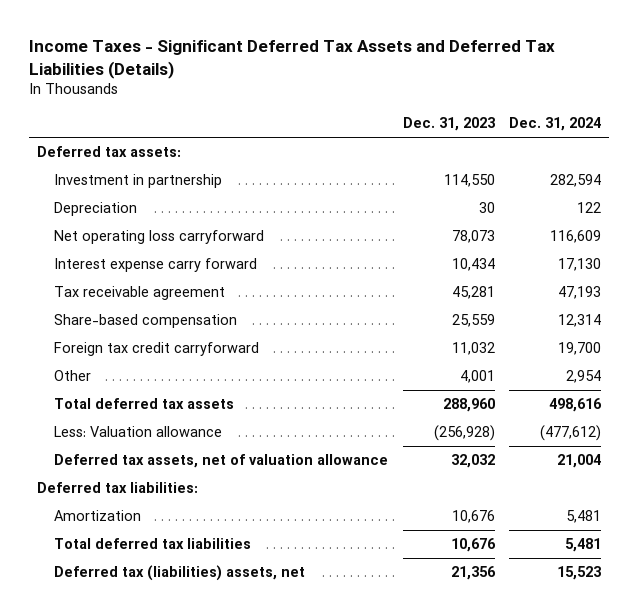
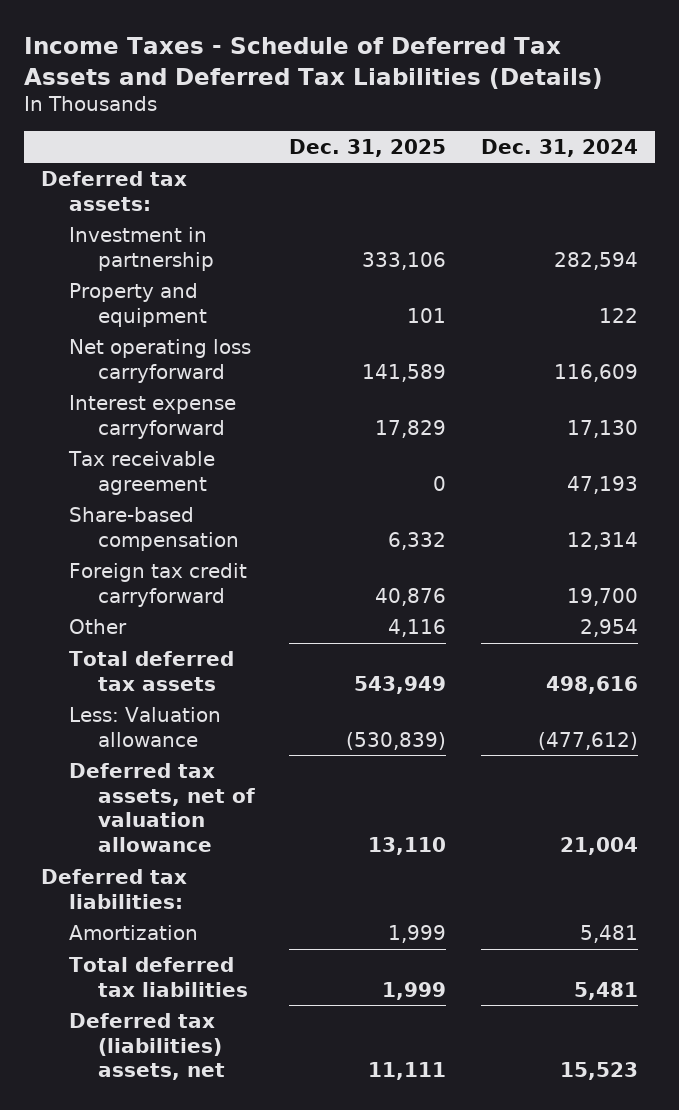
- Income Taxes - Significant Deferred Tax Assets and Deferred Tax Liabilities (Details)
+ Income Taxes - Schedule of Deferred Tax Assets and Deferred Tax Liabilities (Details)
- | Dec. 31, 2023 | Dec. 31, 2024
+ | Dec. 31, 2025 | Dec. 31, 2024
- Depreciation | 30 | 122
+ Property and equipment | 101 | 122
- Interest expense carry forward | 10,434 | 17,130
+ Interest expense carryforward | 17,829 | 17,130

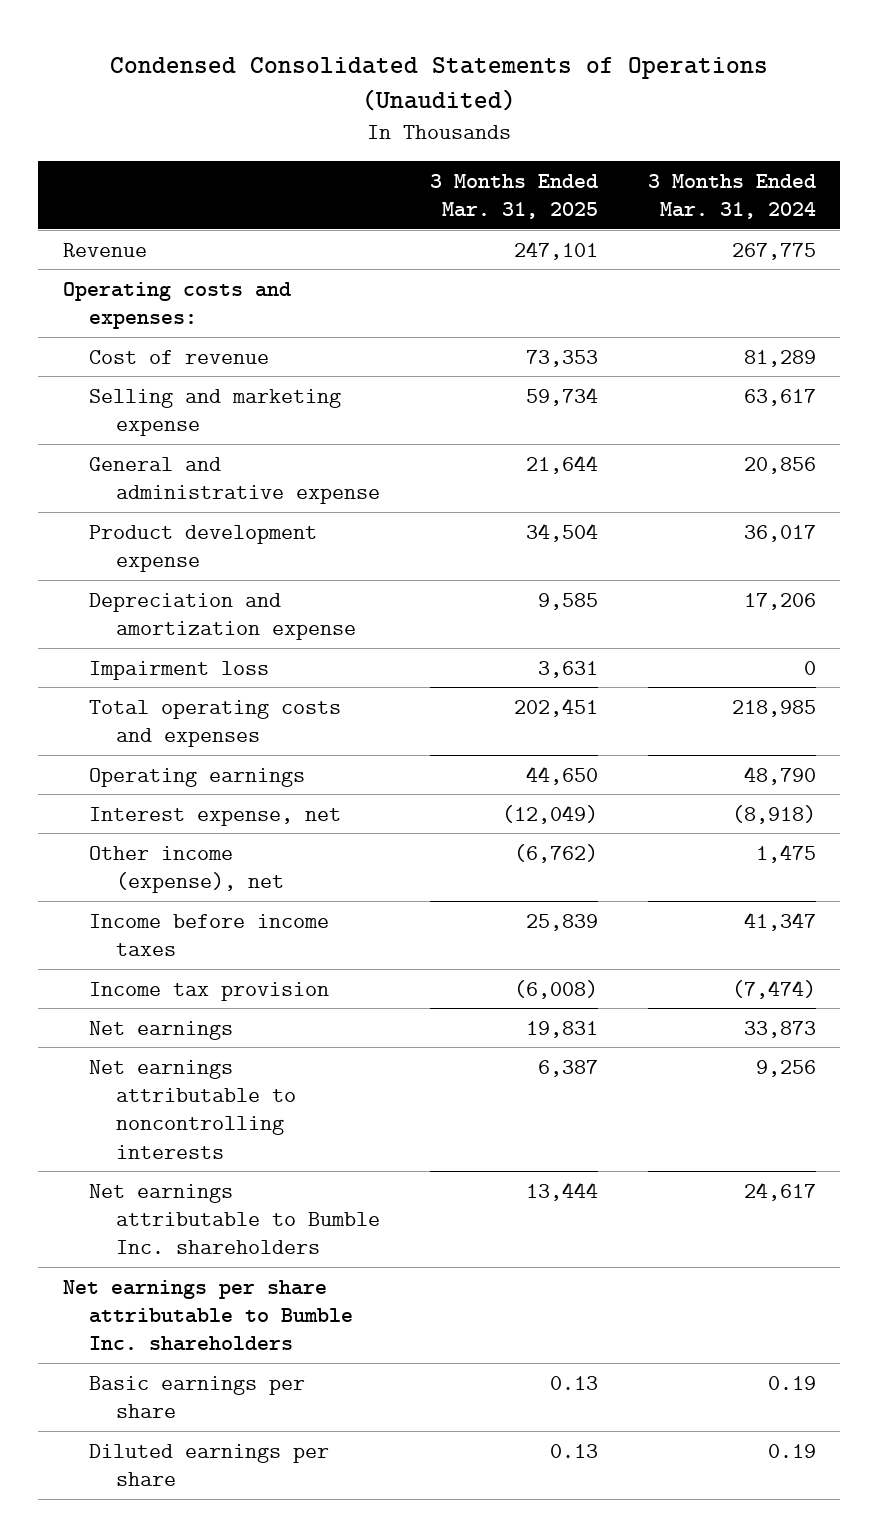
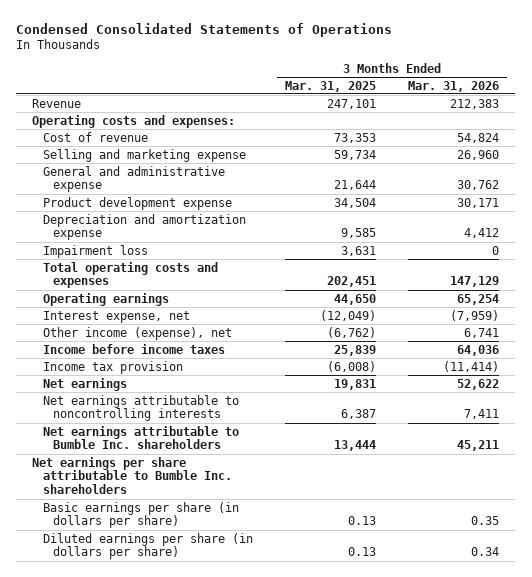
- Condensed Consolidated Statements of Operations (Unaudited)
+ Condensed Consolidated Statements of Operations
- | 3 Months Ended Mar. 31, 2025 | 3 Months Ended Mar. 31, 2024
+ | 3 Months Ended Mar. 31, 2025 | 3 Months Ended Mar. 31, 2026
- Basic earnings per share | 0.13 | 0.19
- Diluted earnings per share | 0.13 | 0.19
+ Basic earnings per share (in dollars per share) | 0.13 | 0.35
+ Diluted earnings per share (in dollars per share) | 0.13 | 0.34

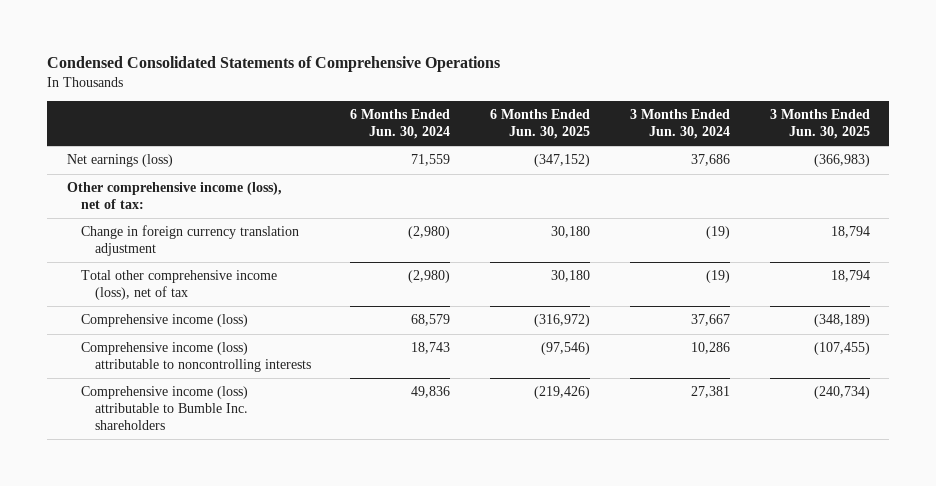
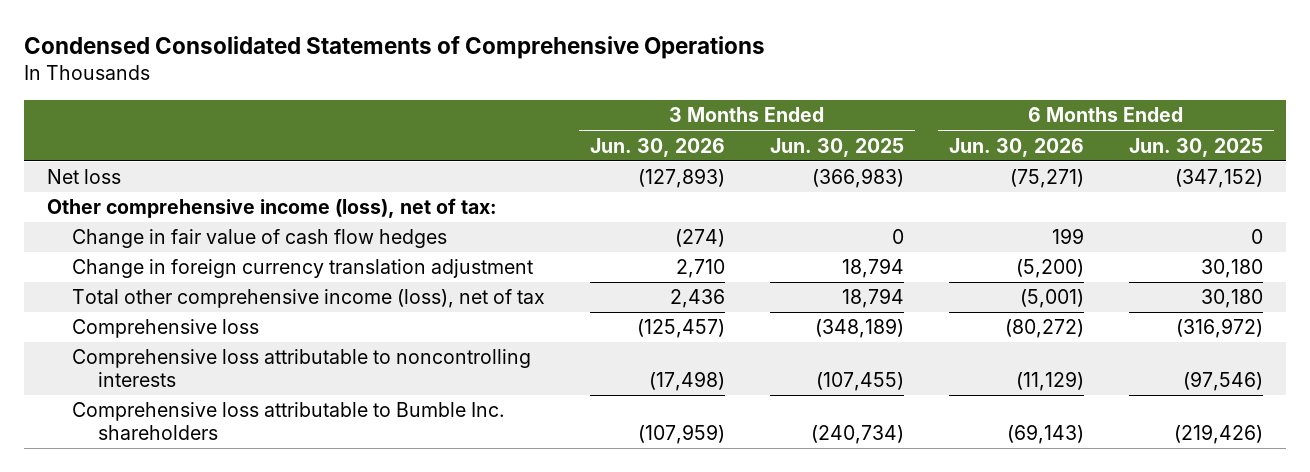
- | 6 Months Ended Jun. 30, 2024 | 6 Months Ended Jun. 30, 2025 | 3 Months Ended Jun. 30, 2024 | 3 Months Ended Jun. 30, 2025
+ | 3 Months Ended Jun. 30, 2026 | 3 Months Ended Jun. 30, 2025 | 6 Months Ended Jun. 30, 2026 | 6 Months Ended Jun. 30, 2025
- Net earnings (loss) | 71,559 | (347,152) | 37,686 | (366,983)
+ Net loss | (127,893) | (366,983) | (75,271) | (347,152)
+ Change in fair value of cash flow hedges | (274) | 0 | 199 | 0
- Comprehensive income (loss) | 68,579 | (316,972) | 37,667 | (348,189)
- Comprehensive income (loss) attributable to noncontrolling interests | 18,743 | (97,546) | 10,286 | (107,455)
- Comprehensive income (loss) attributable to Bumble Inc. shareholders | 49,836 | (219,426) | 27,381 | (240,734)
+ Comprehensive loss | (125,457) | (348,189) | (80,272) | (316,972)
+ Comprehensive loss attributable to noncontrolling interests | (17,498) | (107,455) | (11,129) | (97,546)
+ Comprehensive loss attributable to Bumble Inc. shareholders | (107,959) | (240,734) | (69,143) | (219,426)

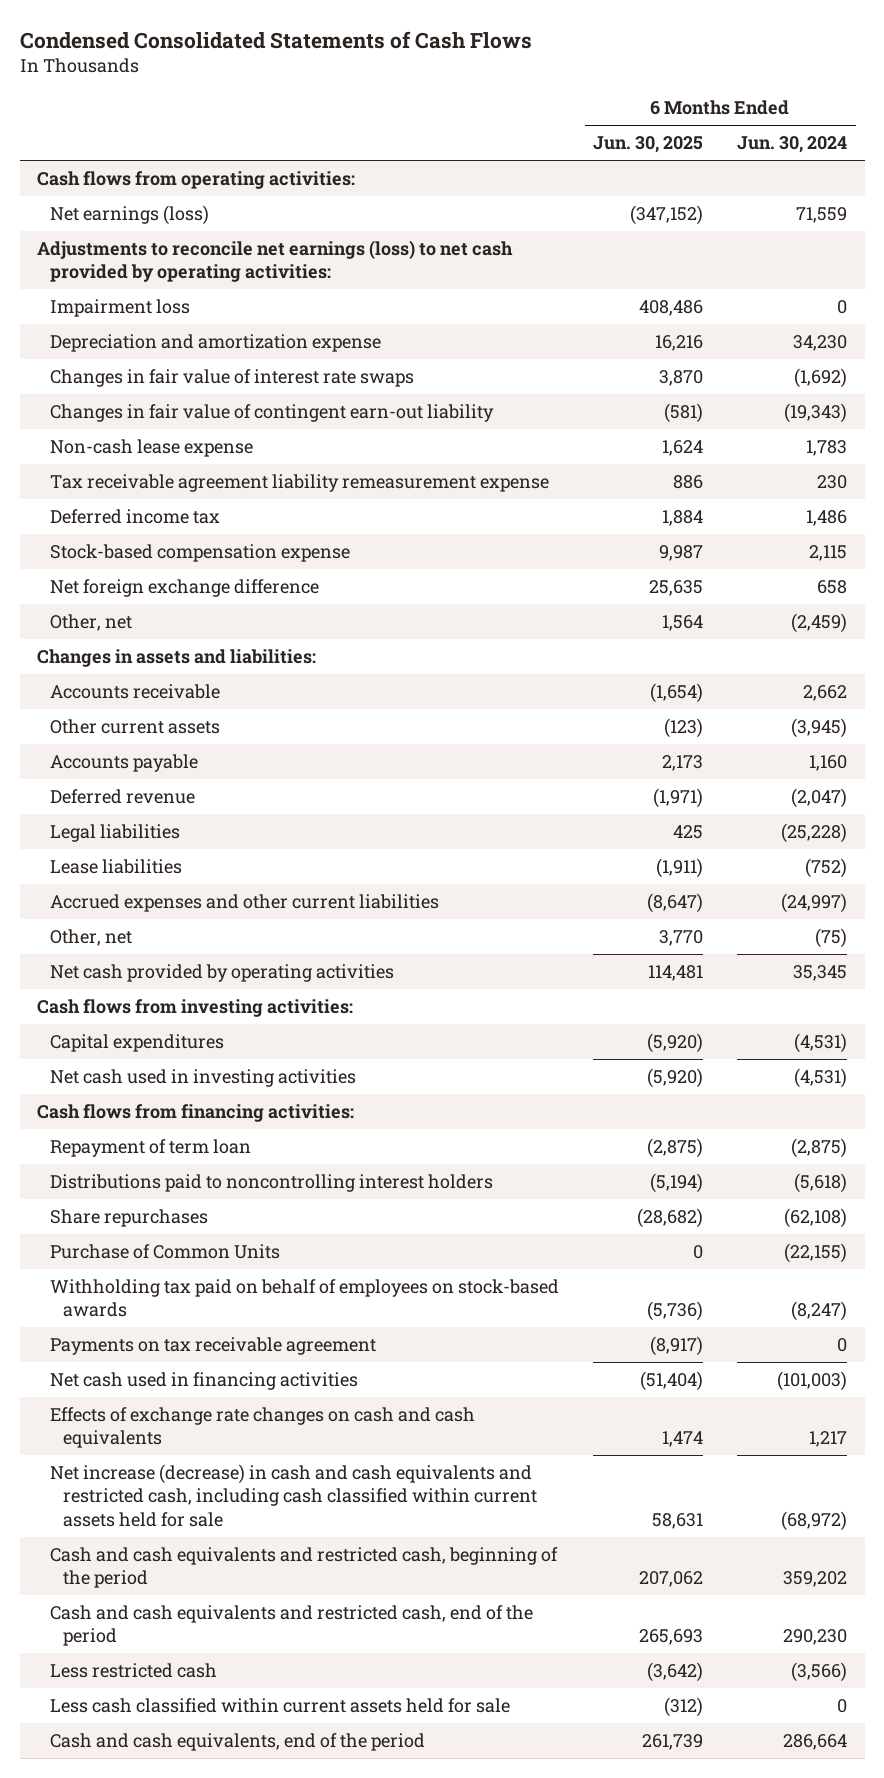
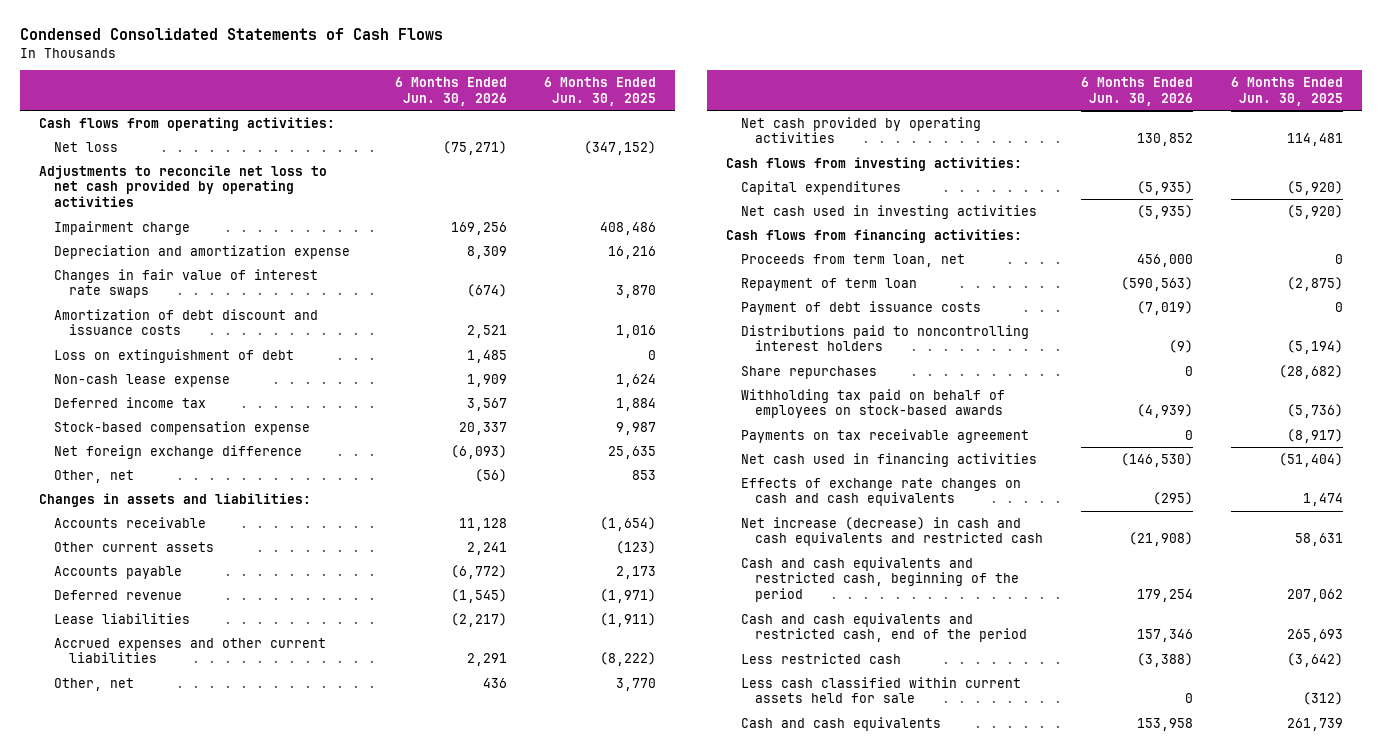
- | 6 Months Ended Jun. 30, 2025 | 6 Months Ended Jun. 30, 2024
+ | 6 Months Ended Jun. 30, 2026 | 6 Months Ended Jun. 30, 2025
- Net earnings (loss) | (347,152) | 71,559
- Adjustments to reconcile net earnings (loss) to net cash provided by operating activities:
- Impairment loss | 408,486 | 0
+ Net loss | (75,271) | (347,152)
+ Adjustments to reconcile net loss to net cash provided by operating activities
+ Impairment charge | 169,256 | 408,486
- Changes in fair value of contingent earn-out liability | (581) | (19,343)
+ Amortization of debt discount and issuance costs | 2,521 | 1,016
+ Loss on extinguishment of debt | 1,485 | 0
- Tax receivable agreement liability remeasurement expense | 886 | 230
- Other, net | 1,564 | (2,459)
+ Other, net | (56) | 853
- Legal liabilities | 425 | (25,228)
- Accrued expenses and other current liabilities | (8,647) | (24,997)
+ Accrued expenses and other current liabilities | 2,291 | (8,222)
+ Proceeds from term loan, net | 456,000 | 0
+ Payment of debt issuance costs | (7,019) | 0
- Purchase of Common Units | 0 | (22,155)
- Net increase (decrease) in cash and cash equivalents and restricted cash, including cash classified within current assets held for sale | 58,631 | (68,972)
+ Net increase (decrease) in cash and cash equivalents and restricted cash | (21,908) | 58,631
- Cash and cash equivalents, end of the period | 261,739 | 286,664
+ Cash and cash equivalents | 153,958 | 261,739

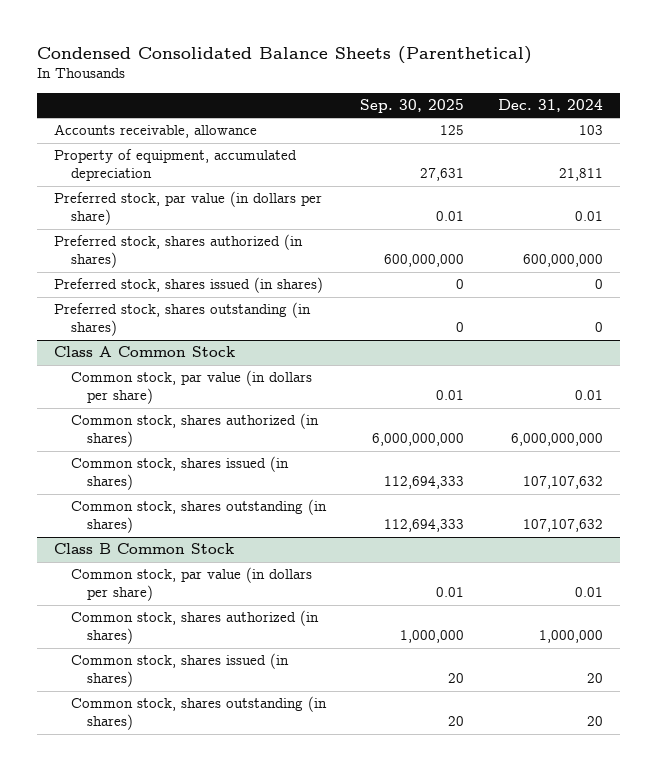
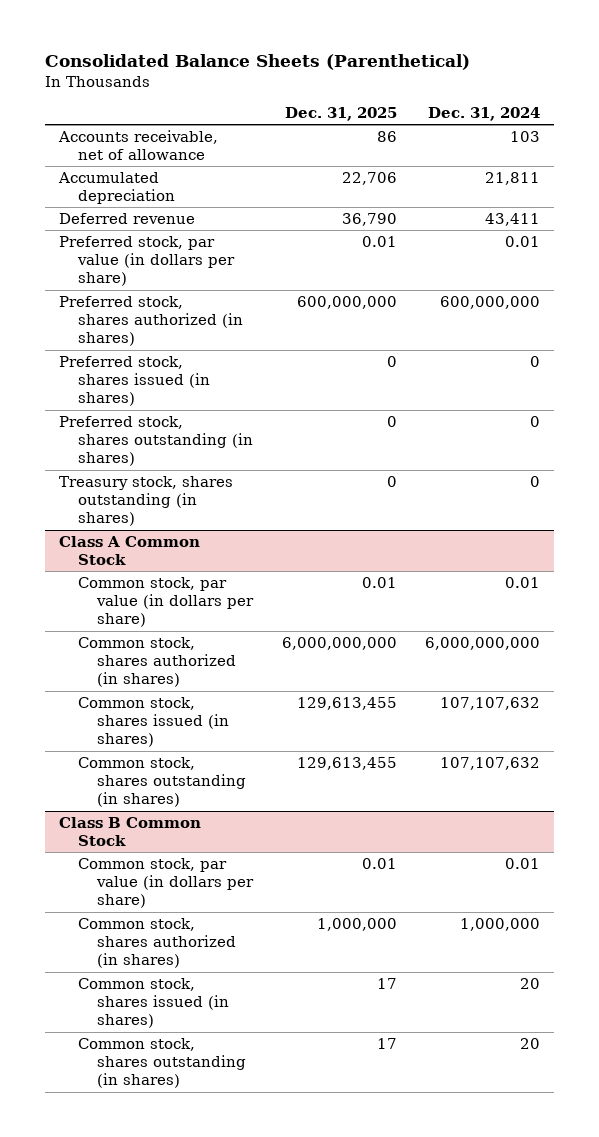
- Condensed Consolidated Balance Sheets (Parenthetical)
+ Consolidated Balance Sheets (Parenthetical)
- | Sep. 30, 2025 | Dec. 31, 2024
+ | Dec. 31, 2025 | Dec. 31, 2024
- Accounts receivable, allowance | 125 | 103
- Property of equipment, accumulated depreciation | 27,631 | 21,811
+ Accounts receivable, net of allowance | 86 | 103
+ Accumulated depreciation | 22,706 | 21,811
+ Deferred revenue | 36,790 | 43,411
+ Treasury stock, shares outstanding (in shares) | 0 | 0

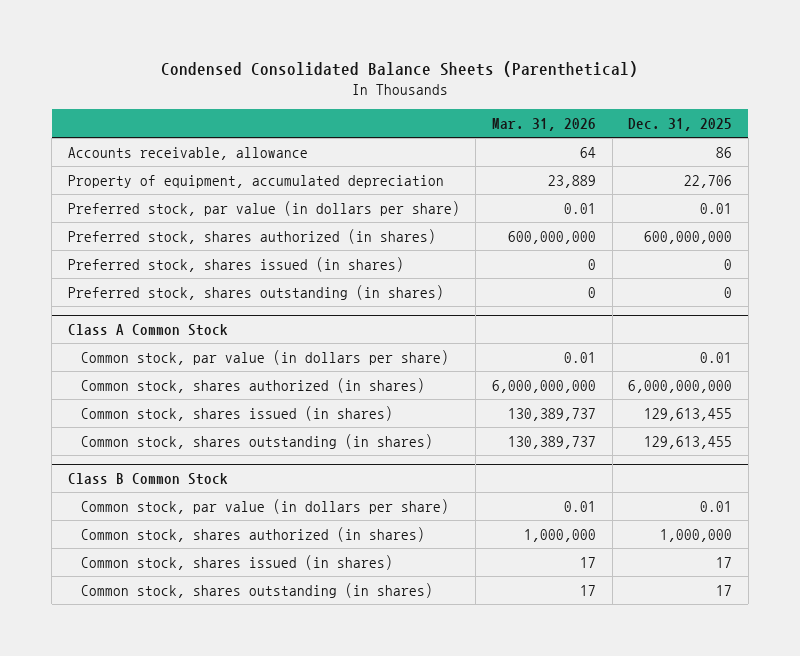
- Consolidated Balance Sheets (Parenthetical)
+ Condensed Consolidated Balance Sheets (Parenthetical)
- | Dec. 31, 2025 | Dec. 31, 2024
+ | Mar. 31, 2026 | Dec. 31, 2025
- Accounts receivable, net of allowance | 86 | 103
- Accumulated depreciation | 22,706 | 21,811
- Deferred revenue | 36,790 | 43,411
+ Accounts receivable, allowance | 64 | 86
+ Property of equipment, accumulated depreciation | 23,889 | 22,706
- Treasury stock, shares outstanding (in shares) | 0 | 0

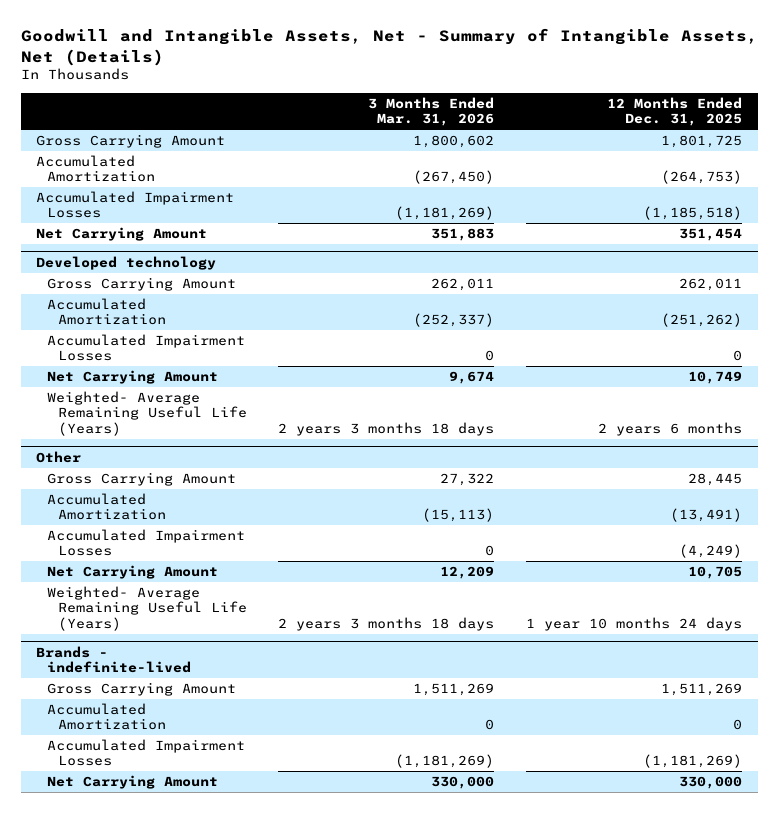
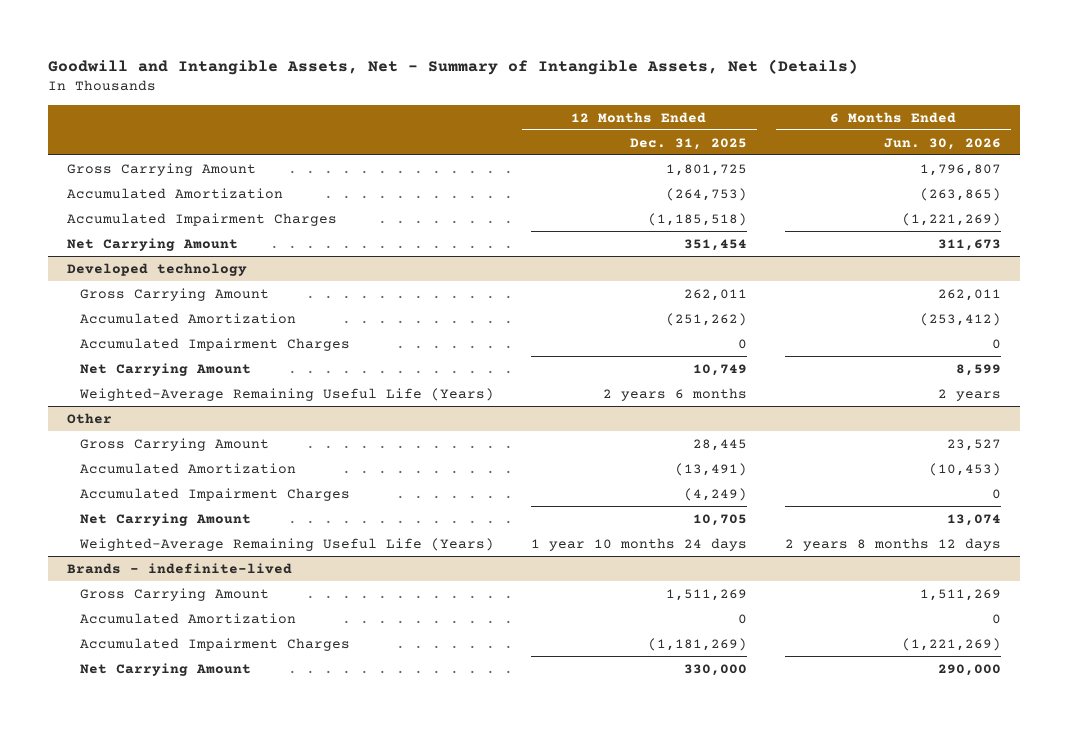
- | 3 Months Ended Mar. 31, 2026 | 12 Months Ended Dec. 31, 2025
+ | 12 Months Ended Dec. 31, 2025 | 6 Months Ended Jun. 30, 2026
- Accumulated Impairment Losses | (1,181,269) | (1,185,518)
+ Accumulated Impairment Charges | (1,185,518) | (1,221,269)
@ Developed technology
- Accumulated Impairment Losses | 0 | 0
+ Accumulated Impairment Charges | 0 | 0
- Weighted- Average Remaining Useful Life (Years) | 2 years 3 months 18 days | 2 years 6 months
+ Weighted-Average Remaining Useful Life (Years) | 2 years 6 months | 2 years
@ Other
- Accumulated Impairment Losses | 0 | (4,249)
+ Accumulated Impairment Charges | (4,249) | 0
- Weighted- Average Remaining Useful Life (Years) | 2 years 3 months 18 days | 1 year 10 months 24 days
+ Weighted-Average Remaining Useful Life (Years) | 1 year 10 months 24 days | 2 years 8 months 12 days
@ Brands - indefinite-lived
- Accumulated Impairment Losses | (1,181,269) | (1,181,269)
+ Accumulated Impairment Charges | (1,181,269) | (1,221,269)

